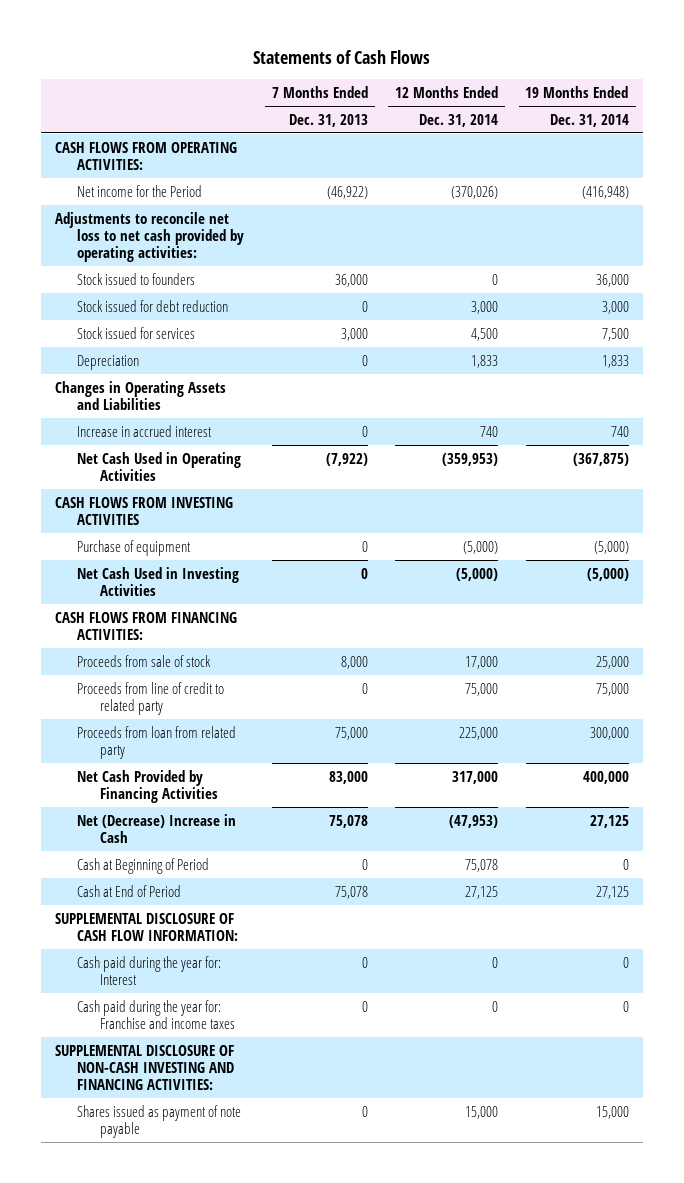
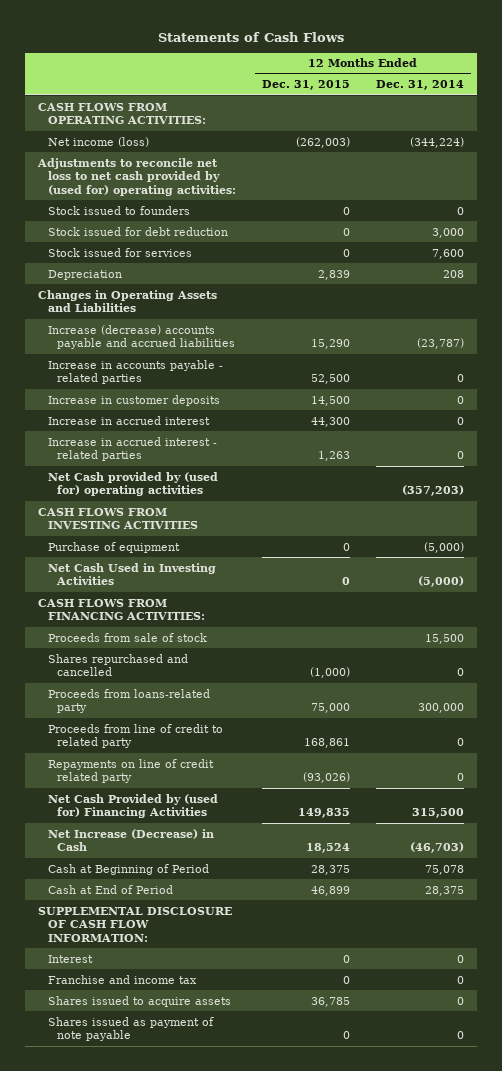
- | 7 Months Ended Dec. 31, 2013 | 12 Months Ended Dec. 31, 2014 | 19 Months Ended Dec. 31, 2014
+ | 12 Months Ended Dec. 31, 2015 | 12 Months Ended Dec. 31, 2014
- Net income for the Period | (46,922) | (370,026) | (416,948)
- Adjustments to reconcile net loss to net cash provided by operating activities:
+ Net income (loss) | (262,003) | (344,224)
+ Adjustments to reconcile net loss to net cash provided by (used for) operating activities:
- Stock issued for services | 3,000 | 4,500 | 7,500
- Depreciation | 0 | 1,833 | 1,833
+ Stock issued for services | 0 | 7,600
+ Depreciation | 2,839 | 208
- Increase in accrued interest | 0 | 740 | 740
- Net Cash Used in Operating Activities | (7,922) | (359,953) | (367,875)
+ Increase (decrease) accounts payable and accrued liabilities | 15,290 | (23,787)
+ Increase in accounts payable - related parties | 52,500 | 0
+ Increase in customer deposits | 14,500 | 0
+ Increase in accrued interest | 44,300 | 0
+ Increase in accrued interest - related parties | 1,263 | 0
+ Net Cash provided by (used for) operating activities | | (357,203)
- Proceeds from sale of stock | 8,000 | 17,000 | 25,000
- Proceeds from line of credit to related party | 0 | 75,000 | 75,000
- Proceeds from loan from related party | 75,000 | 225,000 | 300,000
- Net Cash Provided by Financing Activities | 83,000 | 317,000 | 400,000
- Net (Decrease) Increase in Cash | 75,078 | (47,953) | 27,125
+ Proceeds from sale of stock | | 15,500
+ Shares repurchased and cancelled | (1,000) | 0
+ Proceeds from loans-related party | 75,000 | 300,000
+ Proceeds from line of credit to related party | 168,861 | 0
+ Repayments on line of credit related party | (93,026) | 0
+ Net Cash Provided by (used for) Financing Activities | 149,835 | 315,500
+ Net Increase (Decrease) in Cash | 18,524 | (46,703)
- Cash at End of Period | 75,078 | 27,125 | 27,125
+ Cash at End of Period | 46,899 | 28,375
- Cash paid during the year for: Interest | 0 | 0 | 0
- Cash paid during the year for: Franchise and income taxes | 0 | 0 | 0
- SUPPLEMENTAL DISCLOSURE OF NON-CASH INVESTING AND FINANCING ACTIVITIES:
- Shares issued as payment of note payable | 0 | 15,000 | 15,000
+ Interest | 0 | 0
+ Franchise and income tax | 0 | 0
+ Shares issued to acquire assets | 36,785 | 0
+ Shares issued as payment of note payable | 0 | 0

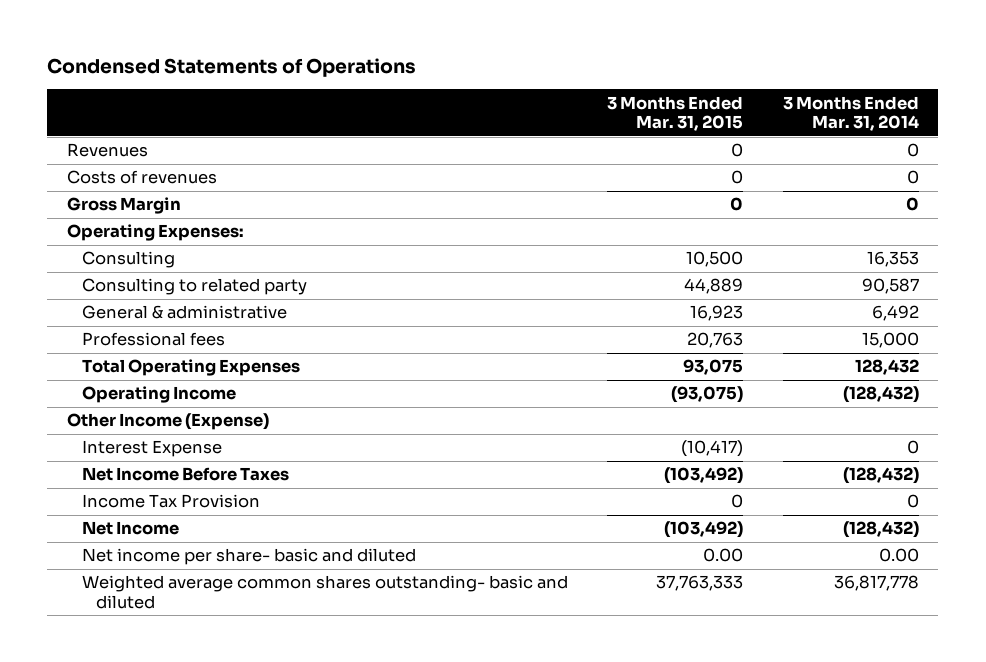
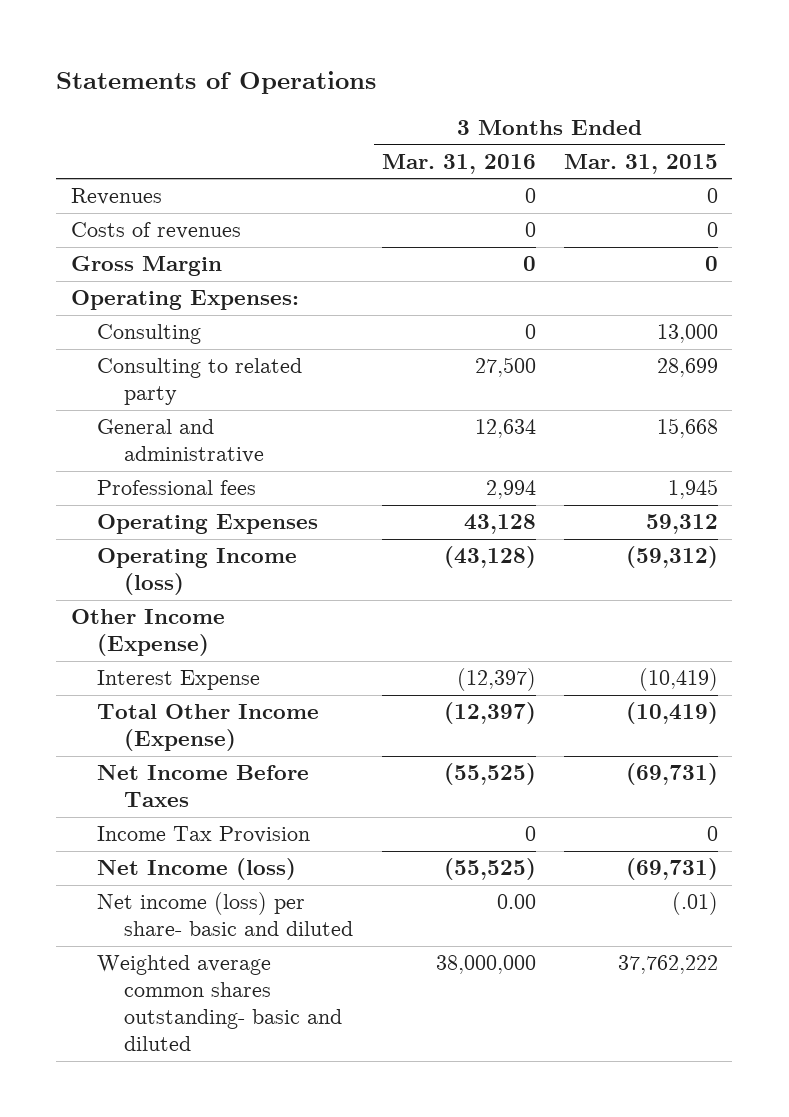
- Condensed Statements of Operations
+ Statements of Operations
- | 3 Months Ended Mar. 31, 2015 | 3 Months Ended Mar. 31, 2014
+ | 3 Months Ended Mar. 31, 2016 | 3 Months Ended Mar. 31, 2015
- Consulting | 10,500 | 16,353
- Consulting to related party | 44,889 | 90,587
- General & administrative | 16,923 | 6,492
- Professional fees | 20,763 | 15,000
- Total Operating Expenses | 93,075 | 128,432
- Operating Income | (93,075) | (128,432)
+ Consulting | 0 | 13,000
+ Consulting to related party | 27,500 | 28,699
+ General and administrative | 12,634 | 15,668
+ Professional fees | 2,994 | 1,945
+ Operating Expenses | 43,128 | 59,312
+ Operating Income (loss) | (43,128) | (59,312)
- Interest Expense | (10,417) | 0
- Net Income Before Taxes | (103,492) | (128,432)
+ Interest Expense | (12,397) | (10,419)
+ Total Other Income (Expense) | (12,397) | (10,419)
+ Net Income Before Taxes | (55,525) | (69,731)
- Net Income | (103,492) | (128,432)
- Net income per share- basic and diluted | 0.00 | 0.00
- Weighted average common shares outstanding- basic and diluted | 37,763,333 | 36,817,778
+ Net Income (loss) | (55,525) | (69,731)
+ Net income (loss) per share- basic and diluted | 0.00 | (.01)
+ Weighted average common shares outstanding- basic and diluted | 38,000,000 | 37,762,222

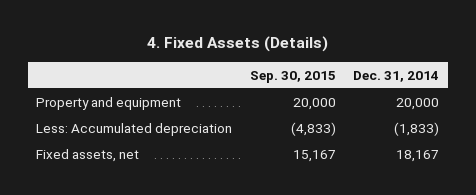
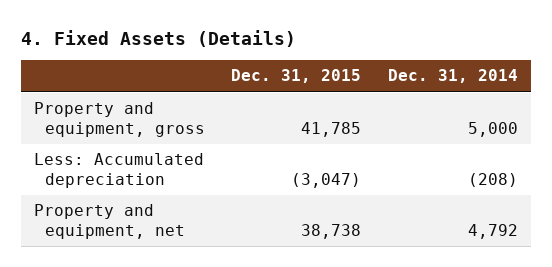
- | Sep. 30, 2015 | Dec. 31, 2014
+ | Dec. 31, 2015 | Dec. 31, 2014
- Property and equipment | 20,000 | 20,000
- Less: Accumulated depreciation | (4,833) | (1,833)
- Fixed assets, net | 15,167 | 18,167
+ Property and equipment, gross | 41,785 | 5,000
+ Less: Accumulated depreciation | (3,047) | (208)
+ Property and equipment, net | 38,738 | 4,792

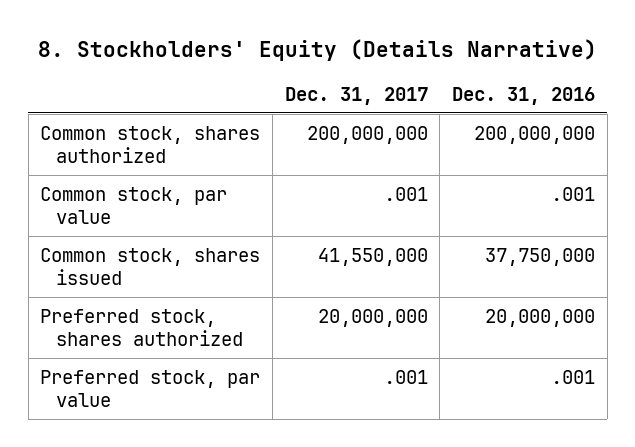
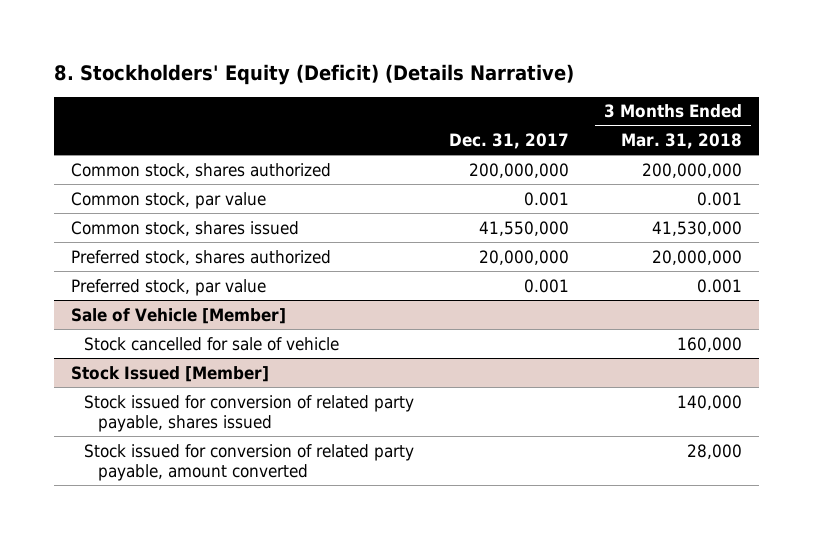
- 8. Stockholders' Equity (Details Narrative)
+ 8. Stockholders' Equity (Deficit) (Details Narrative)
- | Dec. 31, 2017 | Dec. 31, 2016
+ | Dec. 31, 2017 | 3 Months Ended Mar. 31, 2018
- Common stock, par value | .001 | .001
+ Common stock, par value | 0.001 | 0.001
- Preferred stock, par value | .001 | .001
+ Preferred stock, par value | 0.001 | 0.001
+ Sale of Vehicle [Member]
+ Stock cancelled for sale of vehicle | | 160,000
+ Stock Issued [Member]
+ Stock issued for conversion of related party payable, shares issued | | 140,000
+ Stock issued for conversion of related party payable, amount converted | | 28,000

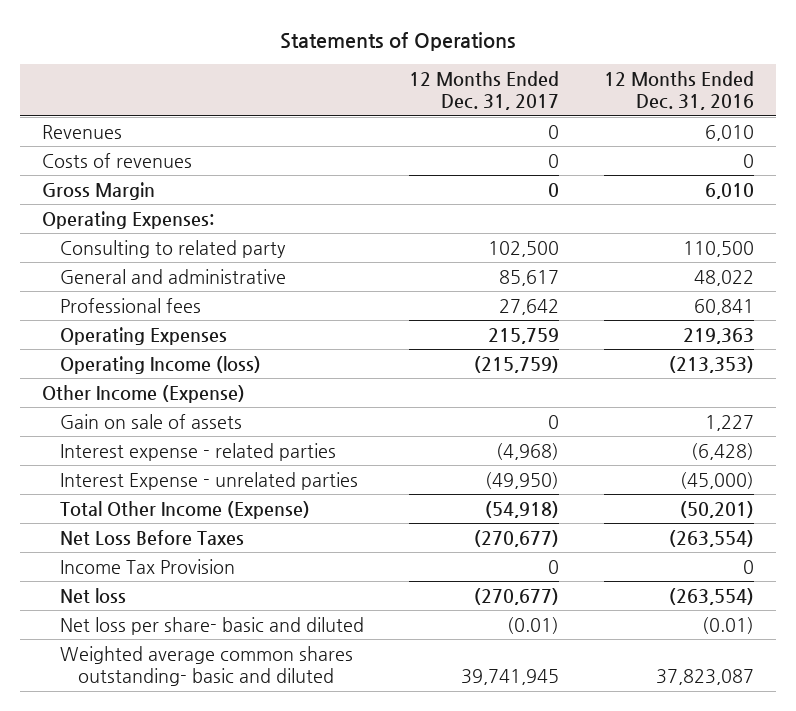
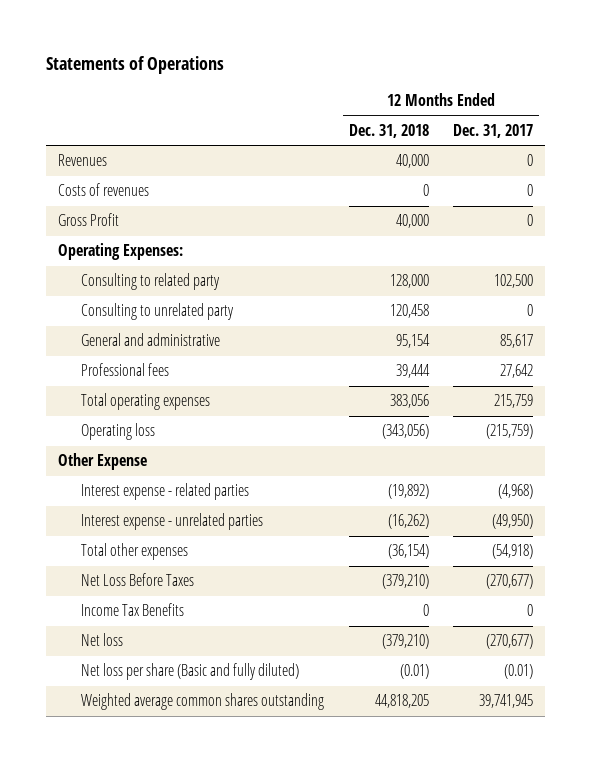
- | 12 Months Ended Dec. 31, 2017 | 12 Months Ended Dec. 31, 2016
+ | 12 Months Ended Dec. 31, 2018 | 12 Months Ended Dec. 31, 2017
- Gross Margin | 0 | 6,010
+ Gross Profit | 40,000 | 0
+ Consulting to unrelated party | 120,458 | 0
- Operating Expenses | 215,759 | 219,363
- Operating Income (loss) | (215,759) | (213,353)
- Other Income (Expense)
- Gain on sale of assets | 0 | 1,227
+ Total operating expenses | 383,056 | 215,759
+ Operating loss | (343,056) | (215,759)
+ Other Expense
- Interest Expense - unrelated parties | (49,950) | (45,000)
- Total Other Income (Expense) | (54,918) | (50,201)
+ Interest expense - unrelated parties | (16,262) | (49,950)
+ Total other expenses | (36,154) | (54,918)
- Income Tax Provision | 0 | 0
+ Income Tax Benefits | 0 | 0
- Net loss per share- basic and diluted | (0.01) | (0.01)
- Weighted average common shares outstanding- basic and diluted | 39,741,945 | 37,823,087
+ Net loss per share (Basic and fully diluted) | (0.01) | (0.01)
+ Weighted average common shares outstanding | 44,818,205 | 39,741,945

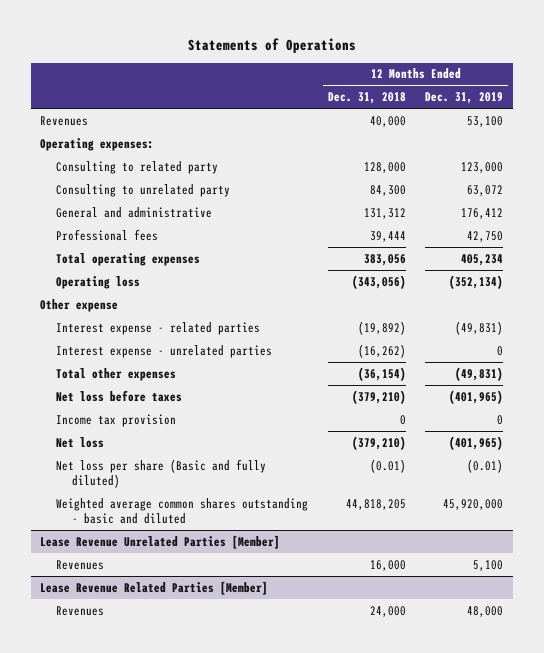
- | 12 Months Ended Dec. 31, 2018 | 12 Months Ended Dec. 31, 2017
+ | 12 Months Ended Dec. 31, 2018 | 12 Months Ended Dec. 31, 2019
- Costs of revenues | 0 | 0
- Gross Profit | 40,000 | 0
- Operating Expenses:
+ Operating expenses:
- Consulting to unrelated party | 120,458 | 0
- General and administrative | 95,154 | 85,617
+ Consulting to unrelated party | 84,300 | 63,072
+ General and administrative | 131,312 | 176,412
- Other Expense
+ Other expense
- Net Loss Before Taxes | (379,210) | (270,677)
- Income Tax Benefits | 0 | 0
+ Net loss before taxes | (379,210) | (401,965)
+ Income tax provision | 0 | 0
- Weighted average common shares outstanding | 44,818,205 | 39,741,945
+ Weighted average common shares outstanding - basic and diluted | 44,818,205 | 45,920,000
+ Lease Revenue Unrelated Parties [Member]
+ Revenues | 16,000 | 5,100
+ Lease Revenue Related Parties [Member]
+ Revenues | 24,000 | 48,000

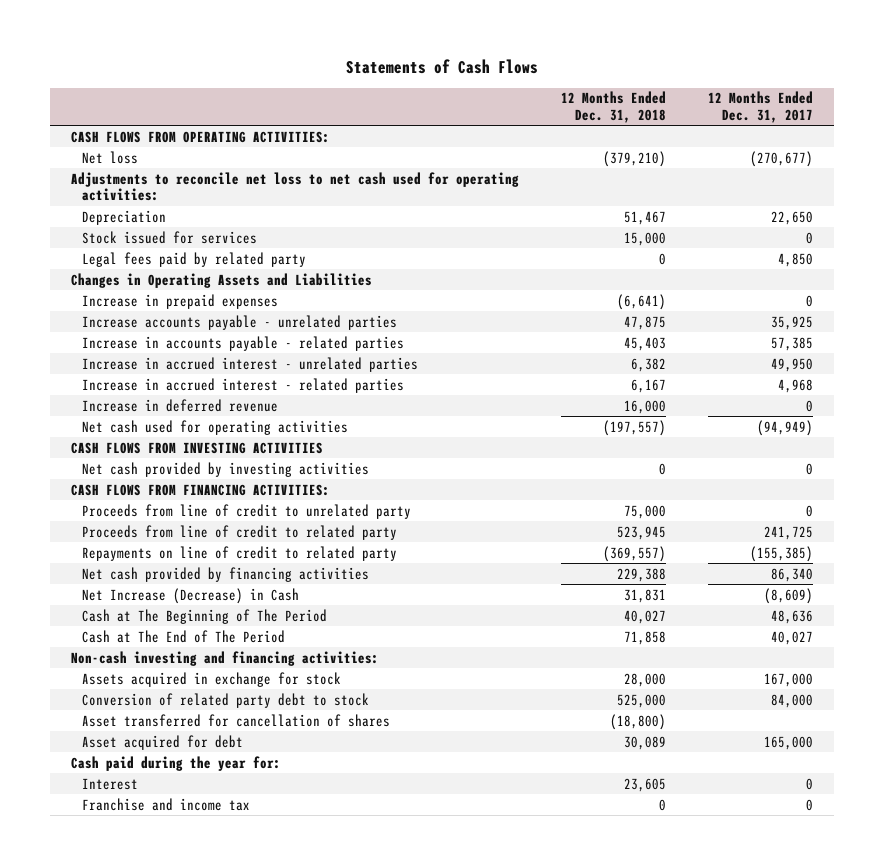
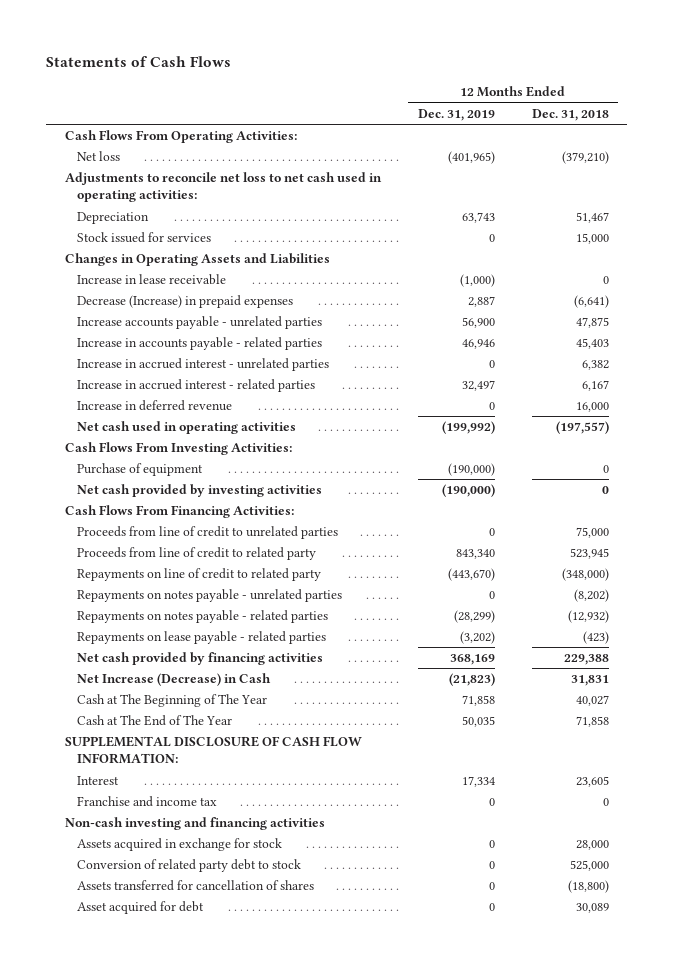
- | 12 Months Ended Dec. 31, 2018 | 12 Months Ended Dec. 31, 2017
+ | 12 Months Ended Dec. 31, 2019 | 12 Months Ended Dec. 31, 2018
- CASH FLOWS FROM OPERATING ACTIVITIES:
+ Cash Flows From Operating Activities:
- Adjustments to reconcile net loss to net cash used for operating activities:
+ Adjustments to reconcile net loss to net cash used in operating activities:
- Legal fees paid by related party | 0 | 4,850
- Increase in prepaid expenses | (6,641) | 0
+ Increase in lease receivable | (1,000) | 0
+ Decrease (Increase) in prepaid expenses | 2,887 | (6,641)
- Net cash used for operating activities | (197,557) | (94,949)
- CASH FLOWS FROM INVESTING ACTIVITIES
+ Net cash used in operating activities | (199,992) | (197,557)
+ Cash Flows From Investing Activities:
+ Purchase of equipment | (190,000) | 0
- CASH FLOWS FROM FINANCING ACTIVITIES:
- Proceeds from line of credit to unrelated party | 75,000 | 0
+ Cash Flows From Financing Activities:
+ Proceeds from line of credit to unrelated parties | 0 | 75,000
- Repayments on line of credit to related party | (369,557) | (155,385)
+ Repayments on line of credit to related party | (443,670) | (348,000)
+ Repayments on notes payable - unrelated parties | 0 | (8,202)
+ Repayments on notes payable - related parties | (28,299) | (12,932)
+ Repayments on lease payable - related parties | (3,202) | (423)
- Cash at The Beginning of The Period | 40,027 | 48,636
- Cash at The End of The Period | 71,858 | 40,027
- Non-cash investing and financing activities:
+ Cash at The Beginning of The Year | 71,858 | 40,027
+ Cash at The End of The Year | 50,035 | 71,858
+ SUPPLEMENTAL DISCLOSURE OF CASH FLOW INFORMATION:
moved up: Interest | 17,334 | 23,605
moved up: Franchise and income tax | 0 | 0
+ Non-cash investing and financing activities
- Asset transferred for cancellation of shares | (18,800) |
+ Assets transferred for cancellation of shares | 0 | (18,800)
- Cash paid during the year for:

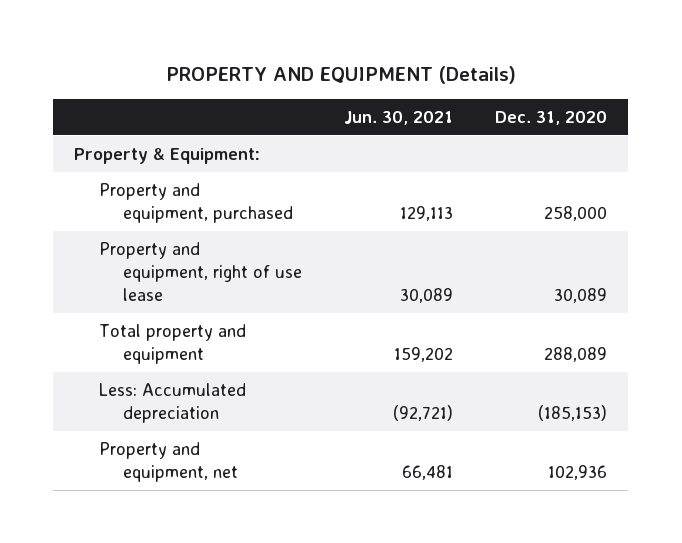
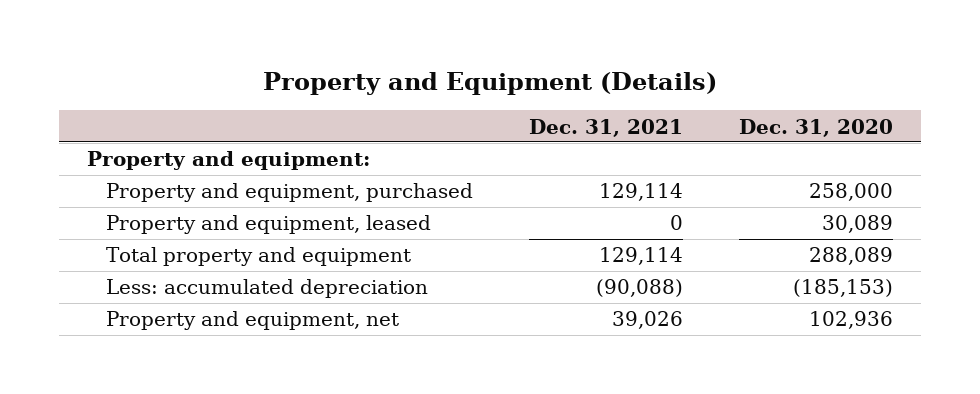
- PROPERTY AND EQUIPMENT (Details)
+ Property and Equipment (Details)
- | Jun. 30, 2021 | Dec. 31, 2020
+ | Dec. 31, 2021 | Dec. 31, 2020
- Property & Equipment:
+ Property and equipment:
- Property and equipment, right of use lease | 30,089 | 30,089
+ Property and equipment, leased | 0 | 30,089
- Less: Accumulated depreciation | (92,721) | (185,153)
+ Less: accumulated depreciation | (90,088) | (185,153)

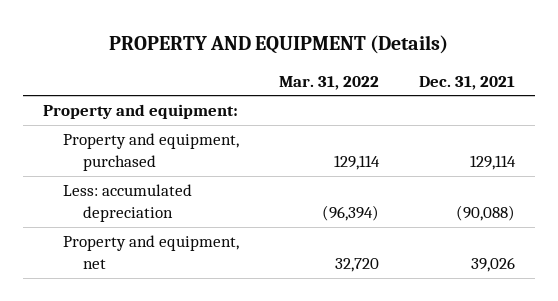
- Property and Equipment (Details)
+ PROPERTY AND EQUIPMENT (Details)
- | Dec. 31, 2021 | Dec. 31, 2020
+ | Mar. 31, 2022 | Dec. 31, 2021
- Property and equipment, leased | 0 | 30,089
- Total property and equipment | 129,114 | 288,089

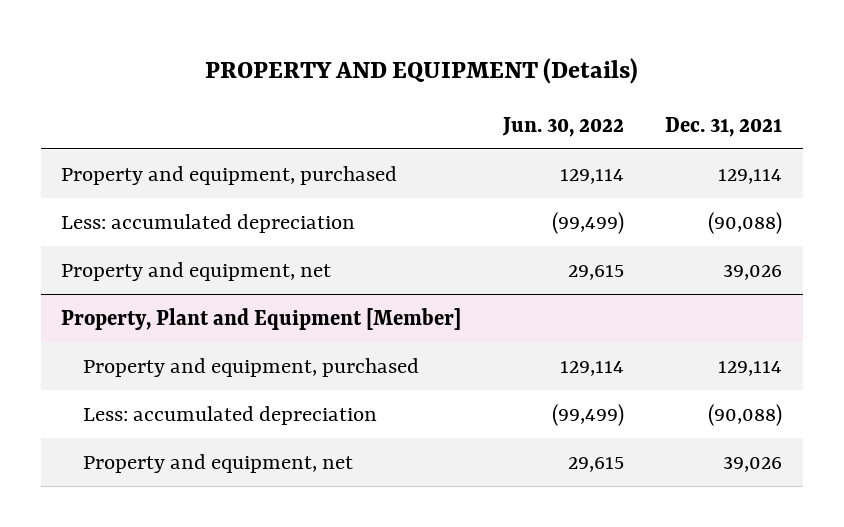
- | Mar. 31, 2022 | Dec. 31, 2021
+ | Jun. 30, 2022 | Dec. 31, 2021
- Property and equipment:
+ Property, Plant and Equipment [Member]
+ Property and equipment, purchased | 129,114 | 129,114
+ Less: accumulated depreciation | (99,499) | (90,088)
+ Property and equipment, net | 29,615 | 39,026

